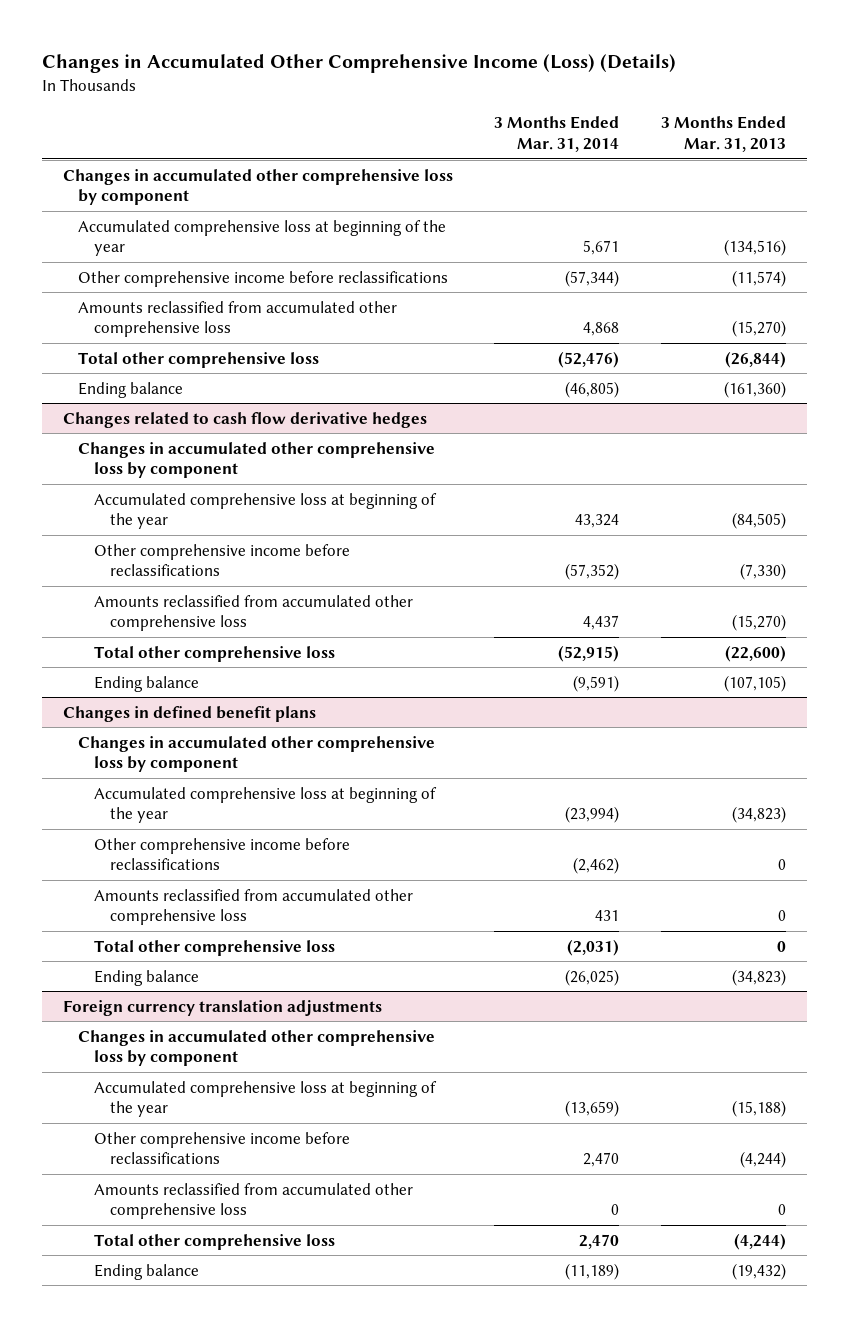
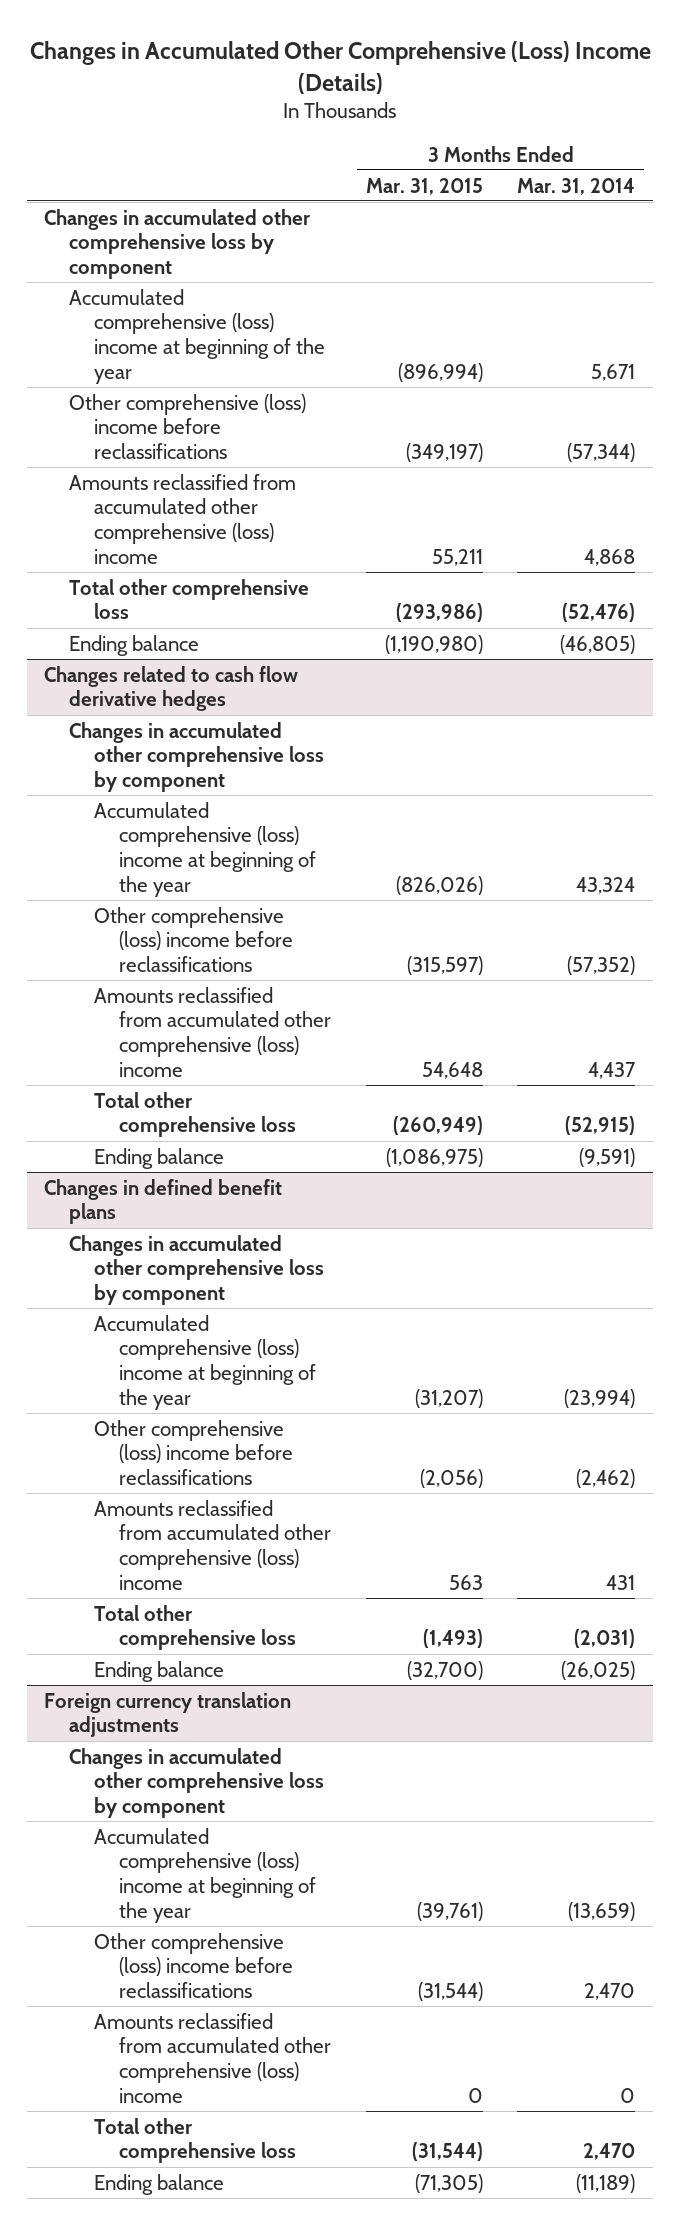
- Changes in Accumulated Other Comprehensive Income (Loss) (Details)
+ Changes in Accumulated Other Comprehensive (Loss) Income (Details)
- | 3 Months Ended Mar. 31, 2014 | 3 Months Ended Mar. 31, 2013
+ | 3 Months Ended Mar. 31, 2015 | 3 Months Ended Mar. 31, 2014
- Accumulated comprehensive loss at beginning of the year | 5,671 | (134,516)
- Other comprehensive income before reclassifications | (57,344) | (11,574)
- Amounts reclassified from accumulated other comprehensive loss | 4,868 | (15,270)
+ Accumulated comprehensive (loss) income at beginning of the year | (896,994) | 5,671
+ Other comprehensive (loss) income before reclassifications | (349,197) | (57,344)
+ Amounts reclassified from accumulated other comprehensive (loss) income | 55,211 | 4,868
@ Changes related to cash flow derivative hedges
- Accumulated comprehensive loss at beginning of the year | 43,324 | (84,505)
- Other comprehensive income before reclassifications | (57,352) | (7,330)
- Amounts reclassified from accumulated other comprehensive loss | 4,437 | (15,270)
+ Accumulated comprehensive (loss) income at beginning of the year | (826,026) | 43,324
+ Other comprehensive (loss) income before reclassifications | (315,597) | (57,352)
+ Amounts reclassified from accumulated other comprehensive (loss) income | 54,648 | 4,437
@ Changes in defined benefit plans
- Accumulated comprehensive loss at beginning of the year | (23,994) | (34,823)
- Other comprehensive income before reclassifications | (2,462) | 0
- Amounts reclassified from accumulated other comprehensive loss | 431 | 0
+ Accumulated comprehensive (loss) income at beginning of the year | (31,207) | (23,994)
+ Other comprehensive (loss) income before reclassifications | (2,056) | (2,462)
+ Amounts reclassified from accumulated other comprehensive (loss) income | 563 | 431
@ Foreign currency translation adjustments
- Accumulated comprehensive loss at beginning of the year | (13,659) | (15,188)
- Other comprehensive income before reclassifications | 2,470 | (4,244)
- Amounts reclassified from accumulated other comprehensive loss | 0 | 0
+ Accumulated comprehensive (loss) income at beginning of the year | (39,761) | (13,659)
+ Other comprehensive (loss) income before reclassifications | (31,544) | 2,470
+ Amounts reclassified from accumulated other comprehensive (loss) income | 0 | 0

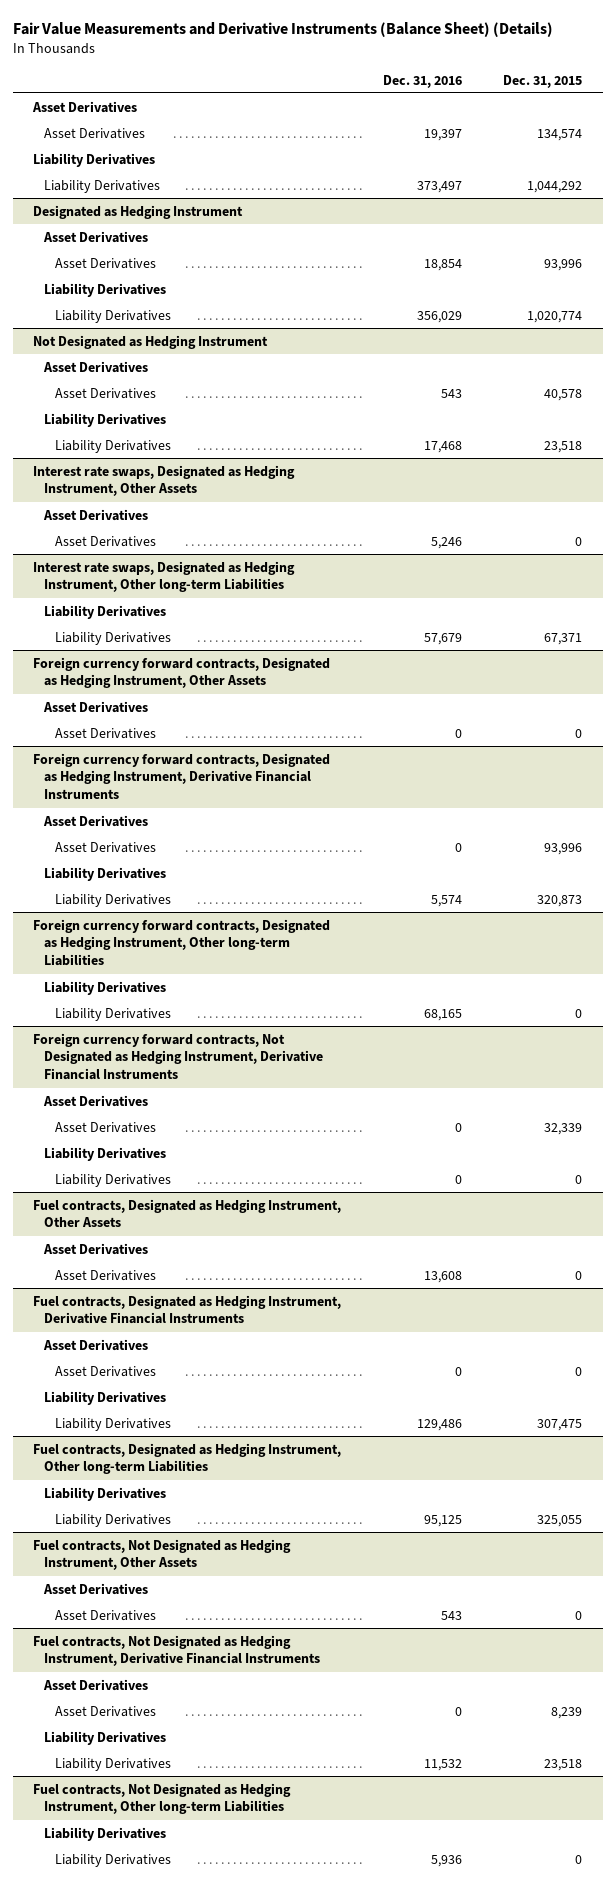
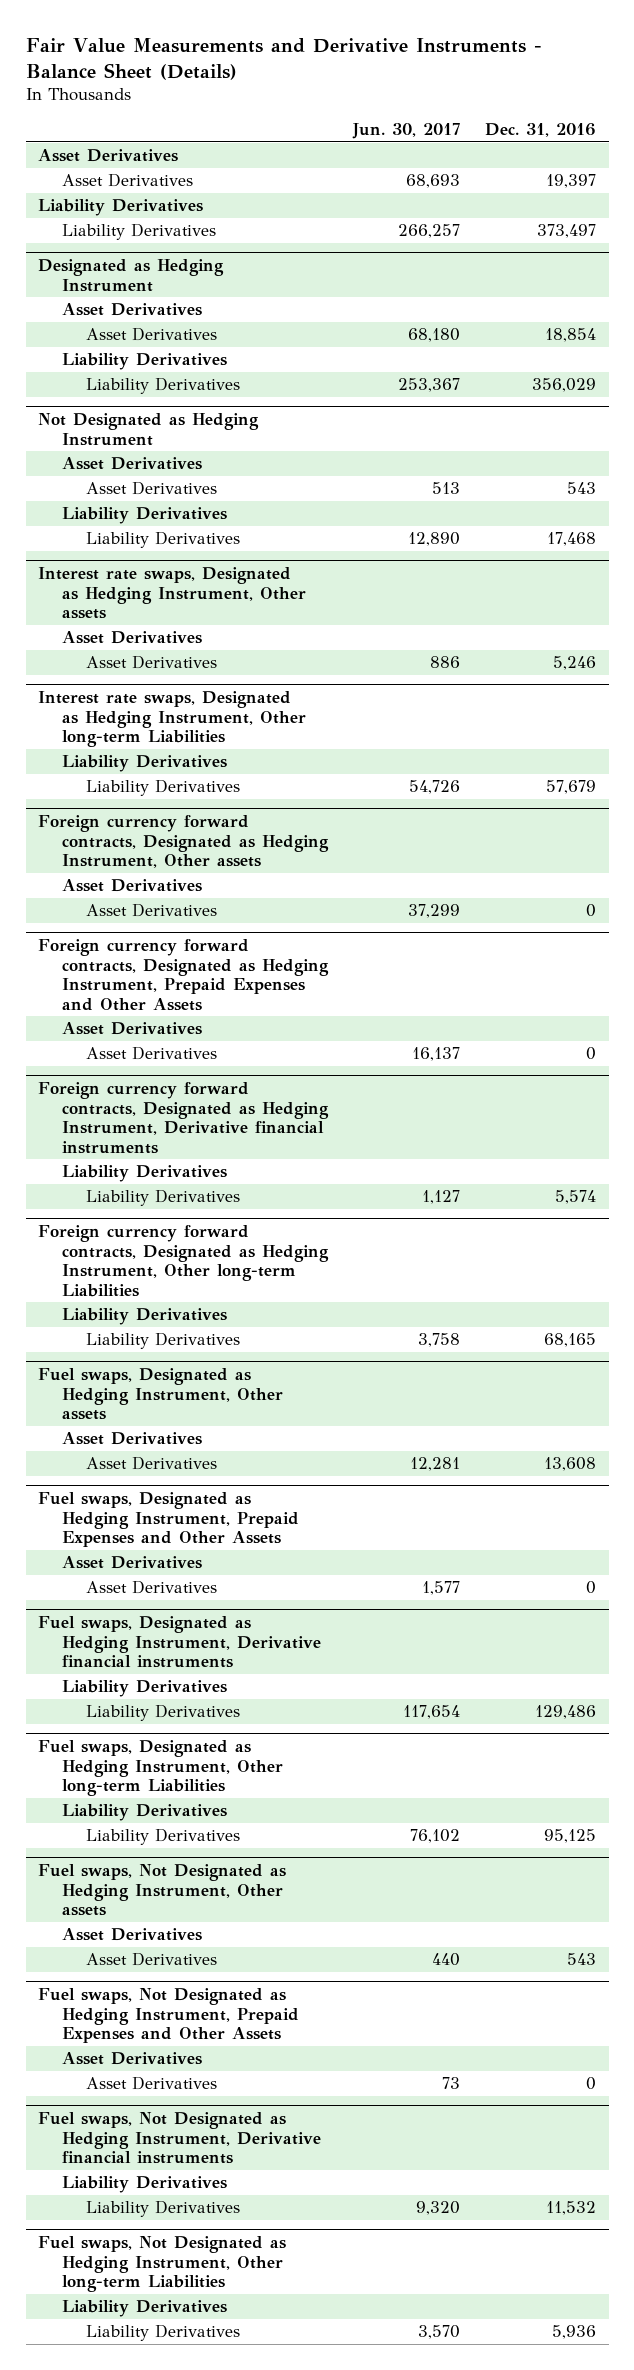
- Fair Value Measurements and Derivative Instruments (Balance Sheet) (Details)
+ Fair Value Measurements and Derivative Instruments - Balance Sheet (Details)
- | Dec. 31, 2016 | Dec. 31, 2015
+ | Jun. 30, 2017 | Dec. 31, 2016
- Interest rate swaps, Designated as Hedging Instrument, Other Assets
+ Interest rate swaps, Designated as Hedging Instrument, Other assets
- Foreign currency forward contracts, Designated as Hedging Instrument, Other Assets
+ Foreign currency forward contracts, Designated as Hedging Instrument, Other assets
- Foreign currency forward contracts, Designated as Hedging Instrument, Derivative Financial Instruments
+ Foreign currency forward contracts, Designated as Hedging Instrument, Prepaid Expenses and Other Assets
+ Foreign currency forward contracts, Designated as Hedging Instrument, Derivative financial instruments
- Foreign currency forward contracts, Not Designated as Hedging Instrument, Derivative Financial Instruments
- Asset Derivatives
- Asset Derivatives | 0 | 32,339
- Liability Derivatives
- Liability Derivatives | 0 | 0
- Fuel contracts, Designated as Hedging Instrument, Other Assets
+ Fuel swaps, Designated as Hedging Instrument, Other assets
- Fuel contracts, Designated as Hedging Instrument, Derivative Financial Instruments
+ Fuel swaps, Designated as Hedging Instrument, Prepaid Expenses and Other Assets
+ Fuel swaps, Designated as Hedging Instrument, Derivative financial instruments
- Fuel contracts, Designated as Hedging Instrument, Other long-term Liabilities
+ Fuel swaps, Designated as Hedging Instrument, Other long-term Liabilities
- Fuel contracts, Not Designated as Hedging Instrument, Other Assets
+ Fuel swaps, Not Designated as Hedging Instrument, Other assets
- Fuel contracts, Not Designated as Hedging Instrument, Derivative Financial Instruments
+ Fuel swaps, Not Designated as Hedging Instrument, Prepaid Expenses and Other Assets
+ Fuel swaps, Not Designated as Hedging Instrument, Derivative financial instruments
- Fuel contracts, Not Designated as Hedging Instrument, Other long-term Liabilities
+ Fuel swaps, Not Designated as Hedging Instrument, Other long-term Liabilities

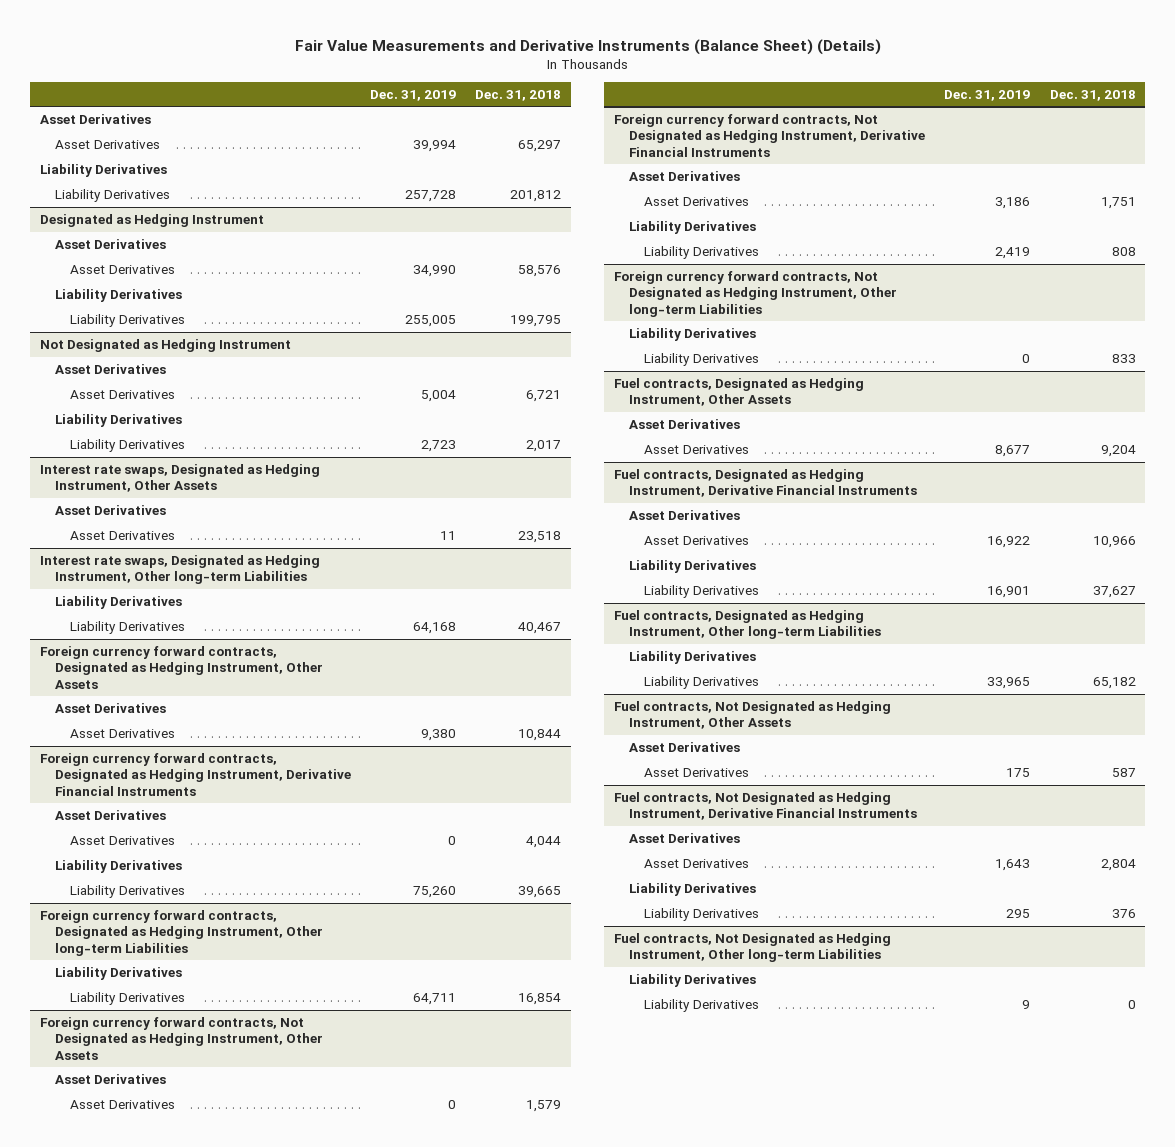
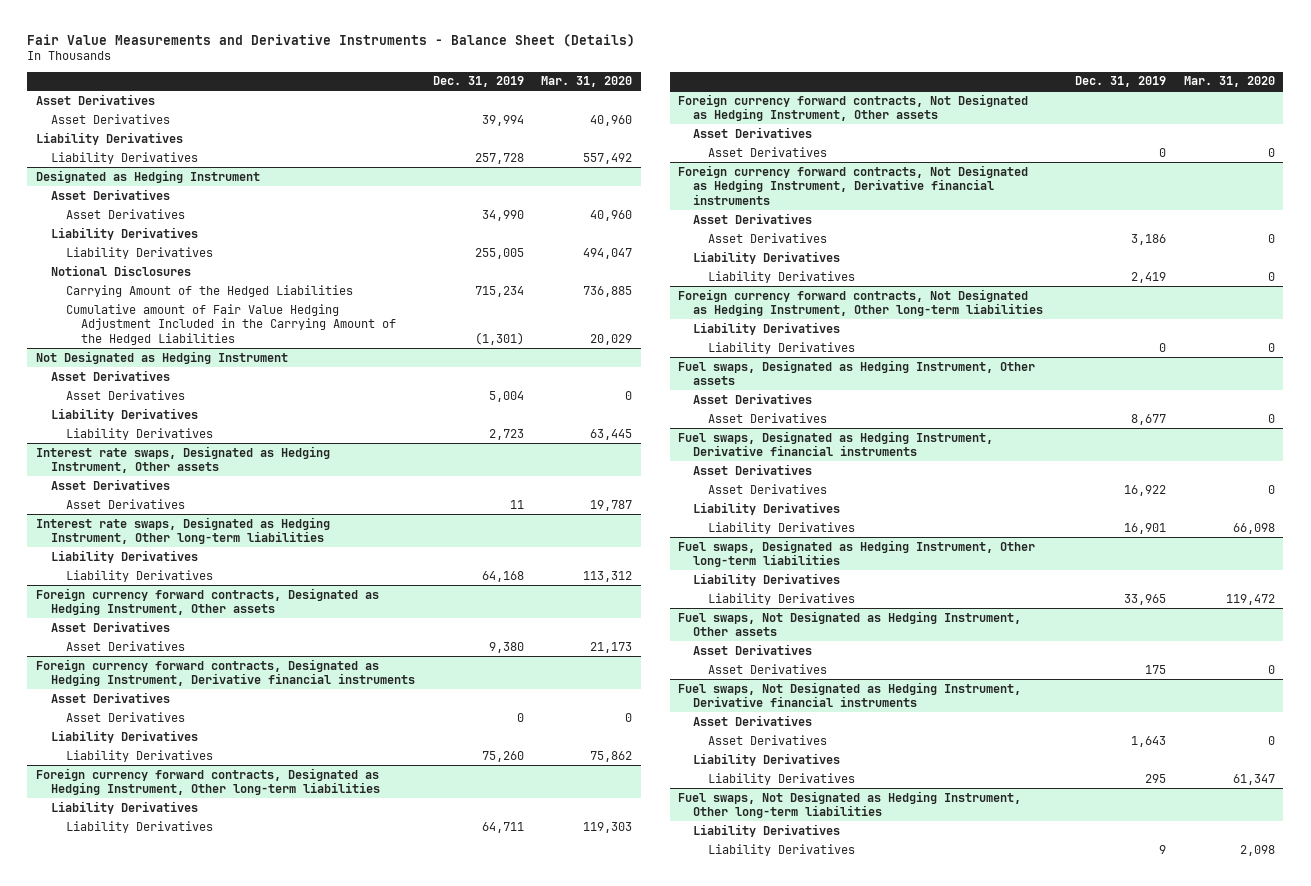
- Fair Value Measurements and Derivative Instruments (Balance Sheet) (Details)
+ Fair Value Measurements and Derivative Instruments - Balance Sheet (Details)
- | Dec. 31, 2019 | Dec. 31, 2018
+ | Dec. 31, 2019 | Mar. 31, 2020
@ Designated as Hedging Instrument
+ Notional Disclosures
+ Carrying Amount of the Hedged Liabilities | 715,234 | 736,885
+ Cumulative amount of Fair Value Hedging Adjustment Included in the Carrying Amount of the Hedged Liabilities | (1,301) | 20,029
- Interest rate swaps, Designated as Hedging Instrument, Other Assets
+ Interest rate swaps, Designated as Hedging Instrument, Other assets
- Interest rate swaps, Designated as Hedging Instrument, Other long-term Liabilities
+ Interest rate swaps, Designated as Hedging Instrument, Other long-term liabilities
- Foreign currency forward contracts, Designated as Hedging Instrument, Other Assets
+ Foreign currency forward contracts, Designated as Hedging Instrument, Other assets
- Foreign currency forward contracts, Designated as Hedging Instrument, Derivative Financial Instruments
+ Foreign currency forward contracts, Designated as Hedging Instrument, Derivative financial instruments
- Foreign currency forward contracts, Designated as Hedging Instrument, Other long-term Liabilities
+ Foreign currency forward contracts, Designated as Hedging Instrument, Other long-term liabilities
- Foreign currency forward contracts, Not Designated as Hedging Instrument, Other Assets
+ Foreign currency forward contracts, Not Designated as Hedging Instrument, Other assets
- Foreign currency forward contracts, Not Designated as Hedging Instrument, Derivative Financial Instruments
+ Foreign currency forward contracts, Not Designated as Hedging Instrument, Derivative financial instruments
- Foreign currency forward contracts, Not Designated as Hedging Instrument, Other long-term Liabilities
+ Foreign currency forward contracts, Not Designated as Hedging Instrument, Other long-term liabilities
- Fuel contracts, Designated as Hedging Instrument, Other Assets
+ Fuel swaps, Designated as Hedging Instrument, Other assets
- Fuel contracts, Designated as Hedging Instrument, Derivative Financial Instruments
+ Fuel swaps, Designated as Hedging Instrument, Derivative financial instruments
- Fuel contracts, Designated as Hedging Instrument, Other long-term Liabilities
+ Fuel swaps, Designated as Hedging Instrument, Other long-term liabilities
- Fuel contracts, Not Designated as Hedging Instrument, Other Assets
+ Fuel swaps, Not Designated as Hedging Instrument, Other assets
- Fuel contracts, Not Designated as Hedging Instrument, Derivative Financial Instruments
+ Fuel swaps, Not Designated as Hedging Instrument, Derivative financial instruments
- Fuel contracts, Not Designated as Hedging Instrument, Other long-term Liabilities
+ Fuel swaps, Not Designated as Hedging Instrument, Other long-term liabilities

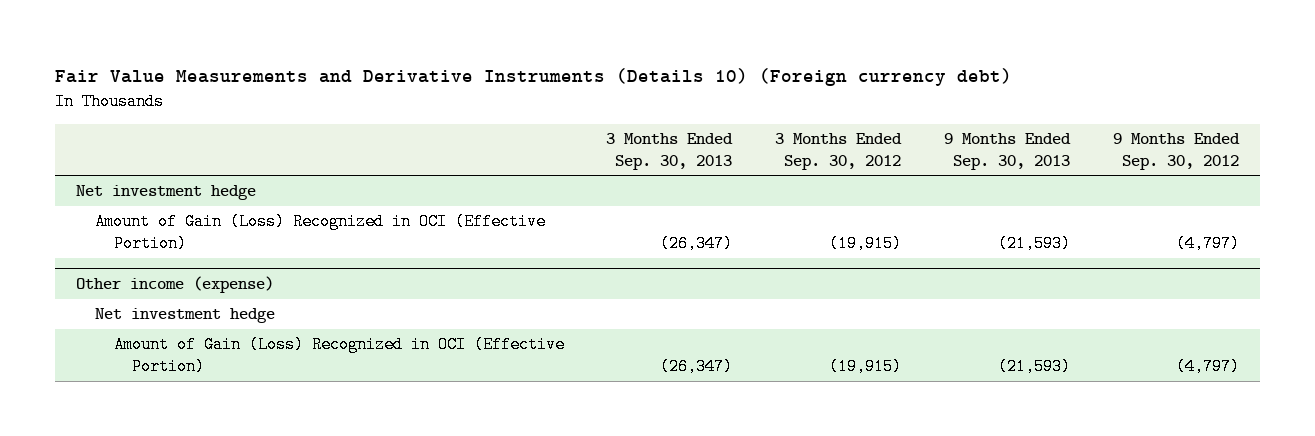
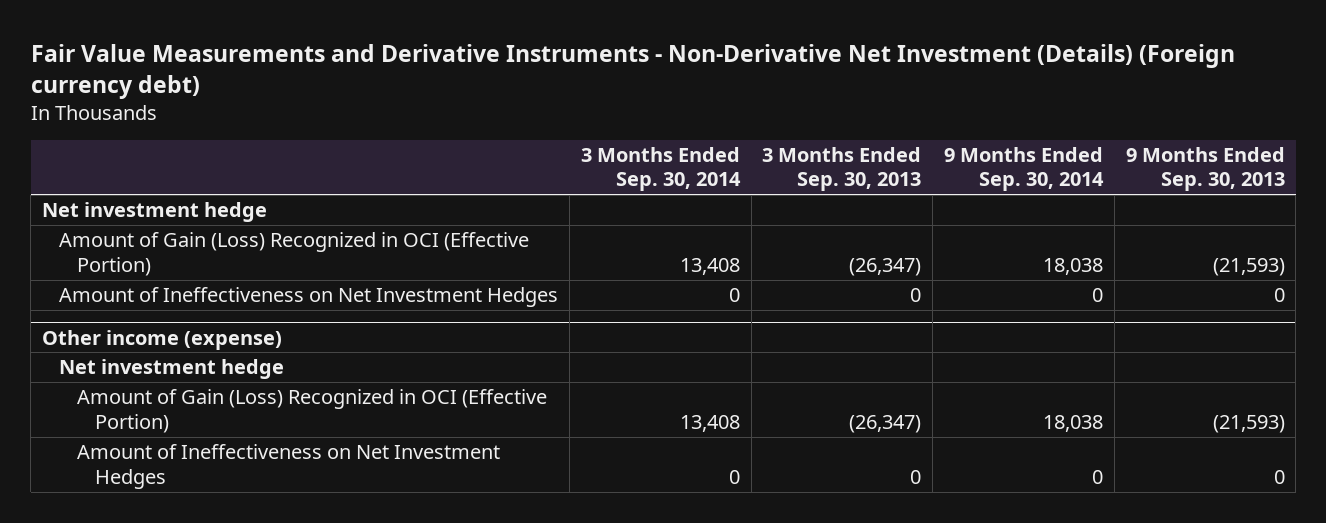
- Fair Value Measurements and Derivative Instruments (Details 10) (Foreign currency debt)
+ Fair Value Measurements and Derivative Instruments - Non-Derivative Net Investment (Details) (Foreign currency debt)
- | 3 Months Ended Sep. 30, 2013 | 3 Months Ended Sep. 30, 2012 | 9 Months Ended Sep. 30, 2013 | 9 Months Ended Sep. 30, 2012
+ | 3 Months Ended Sep. 30, 2014 | 3 Months Ended Sep. 30, 2013 | 9 Months Ended Sep. 30, 2014 | 9 Months Ended Sep. 30, 2013
+ Amount of Ineffectiveness on Net Investment Hedges | 0 | 0 | 0 | 0
@ Other income (expense)
+ Amount of Ineffectiveness on Net Investment Hedges | 0 | 0 | 0 | 0

